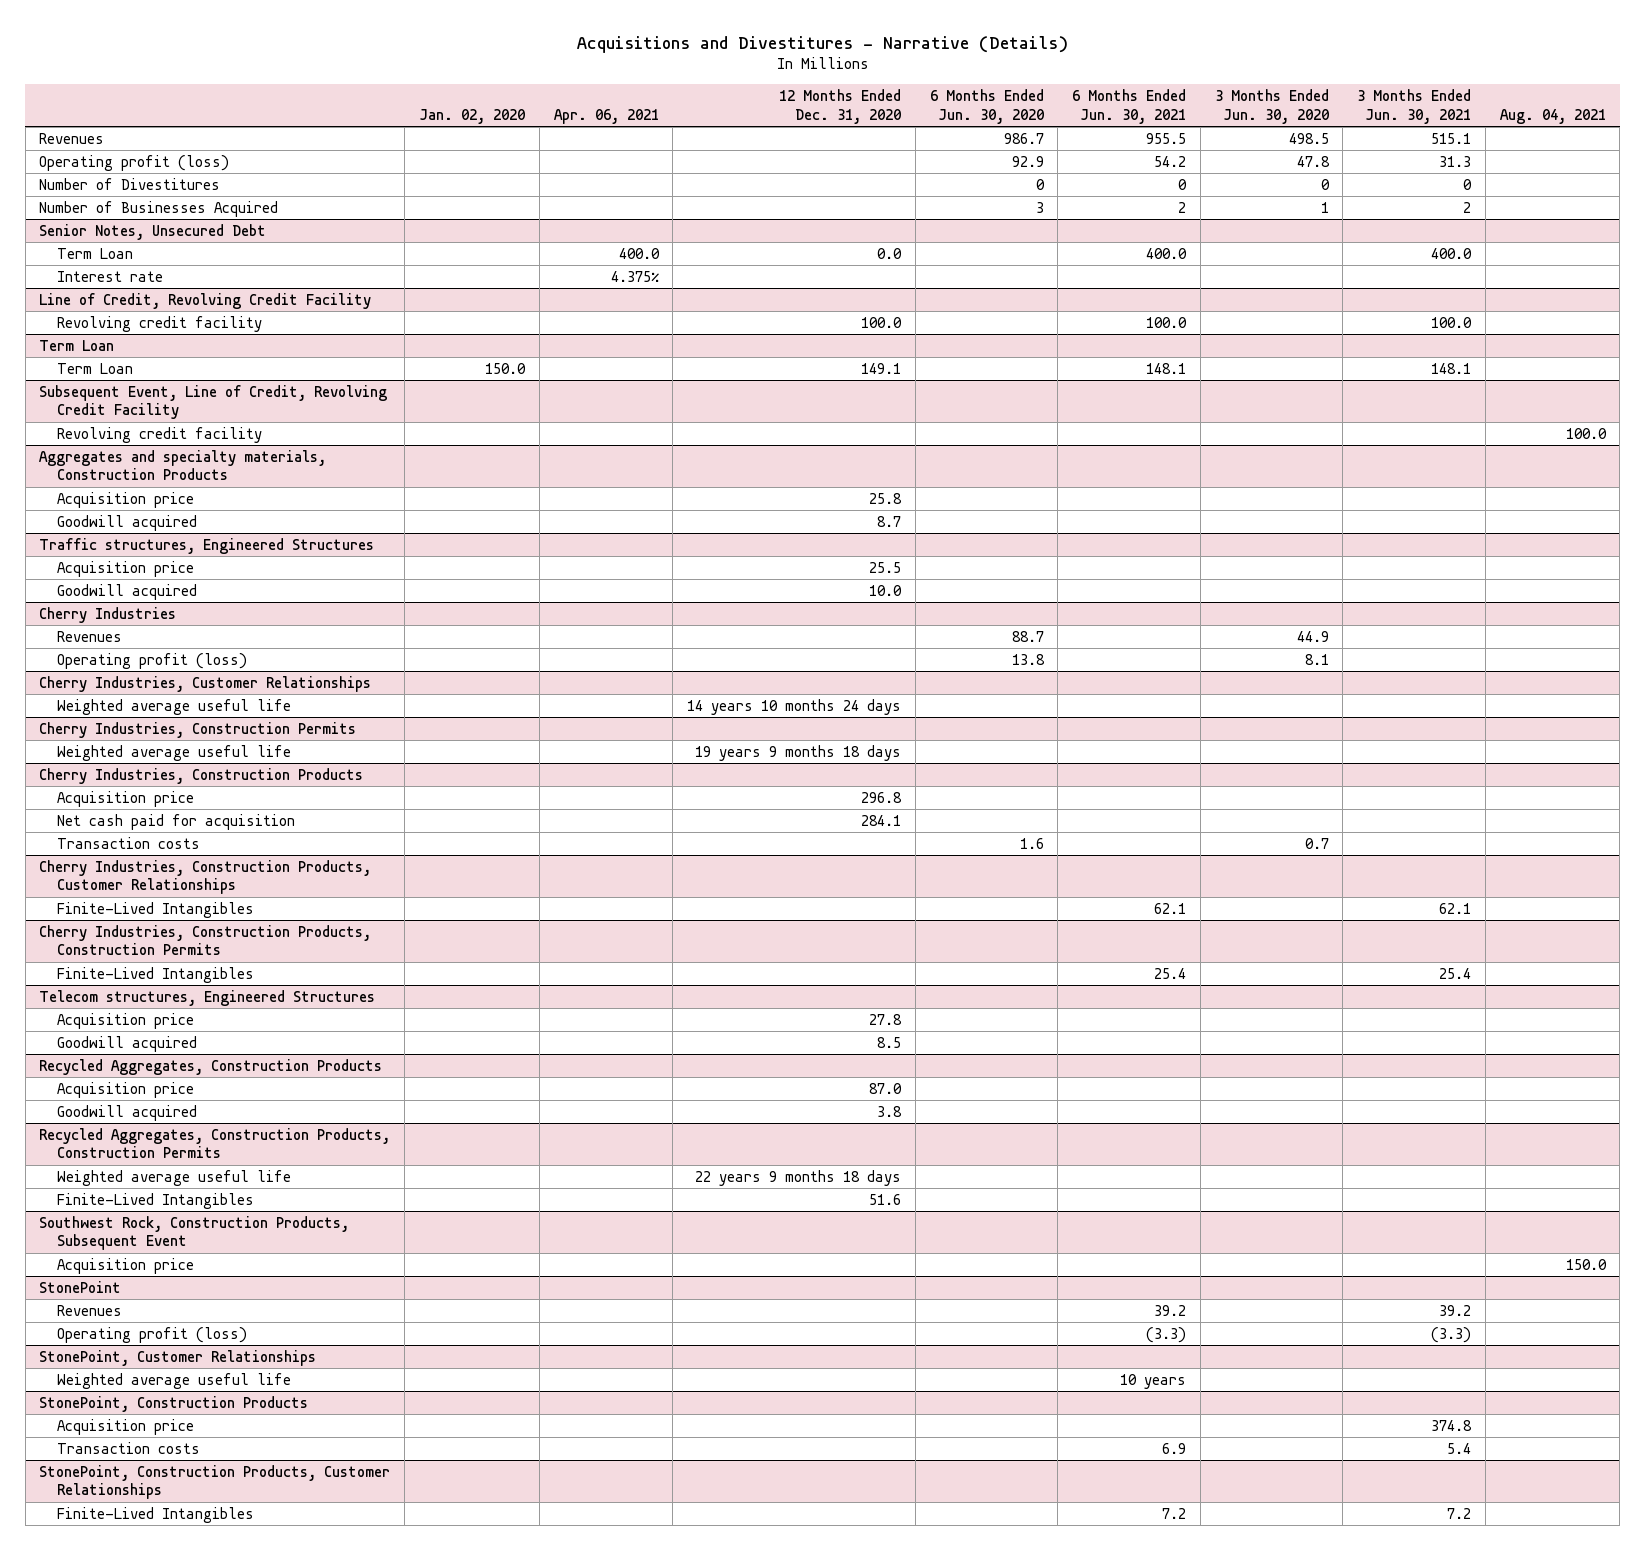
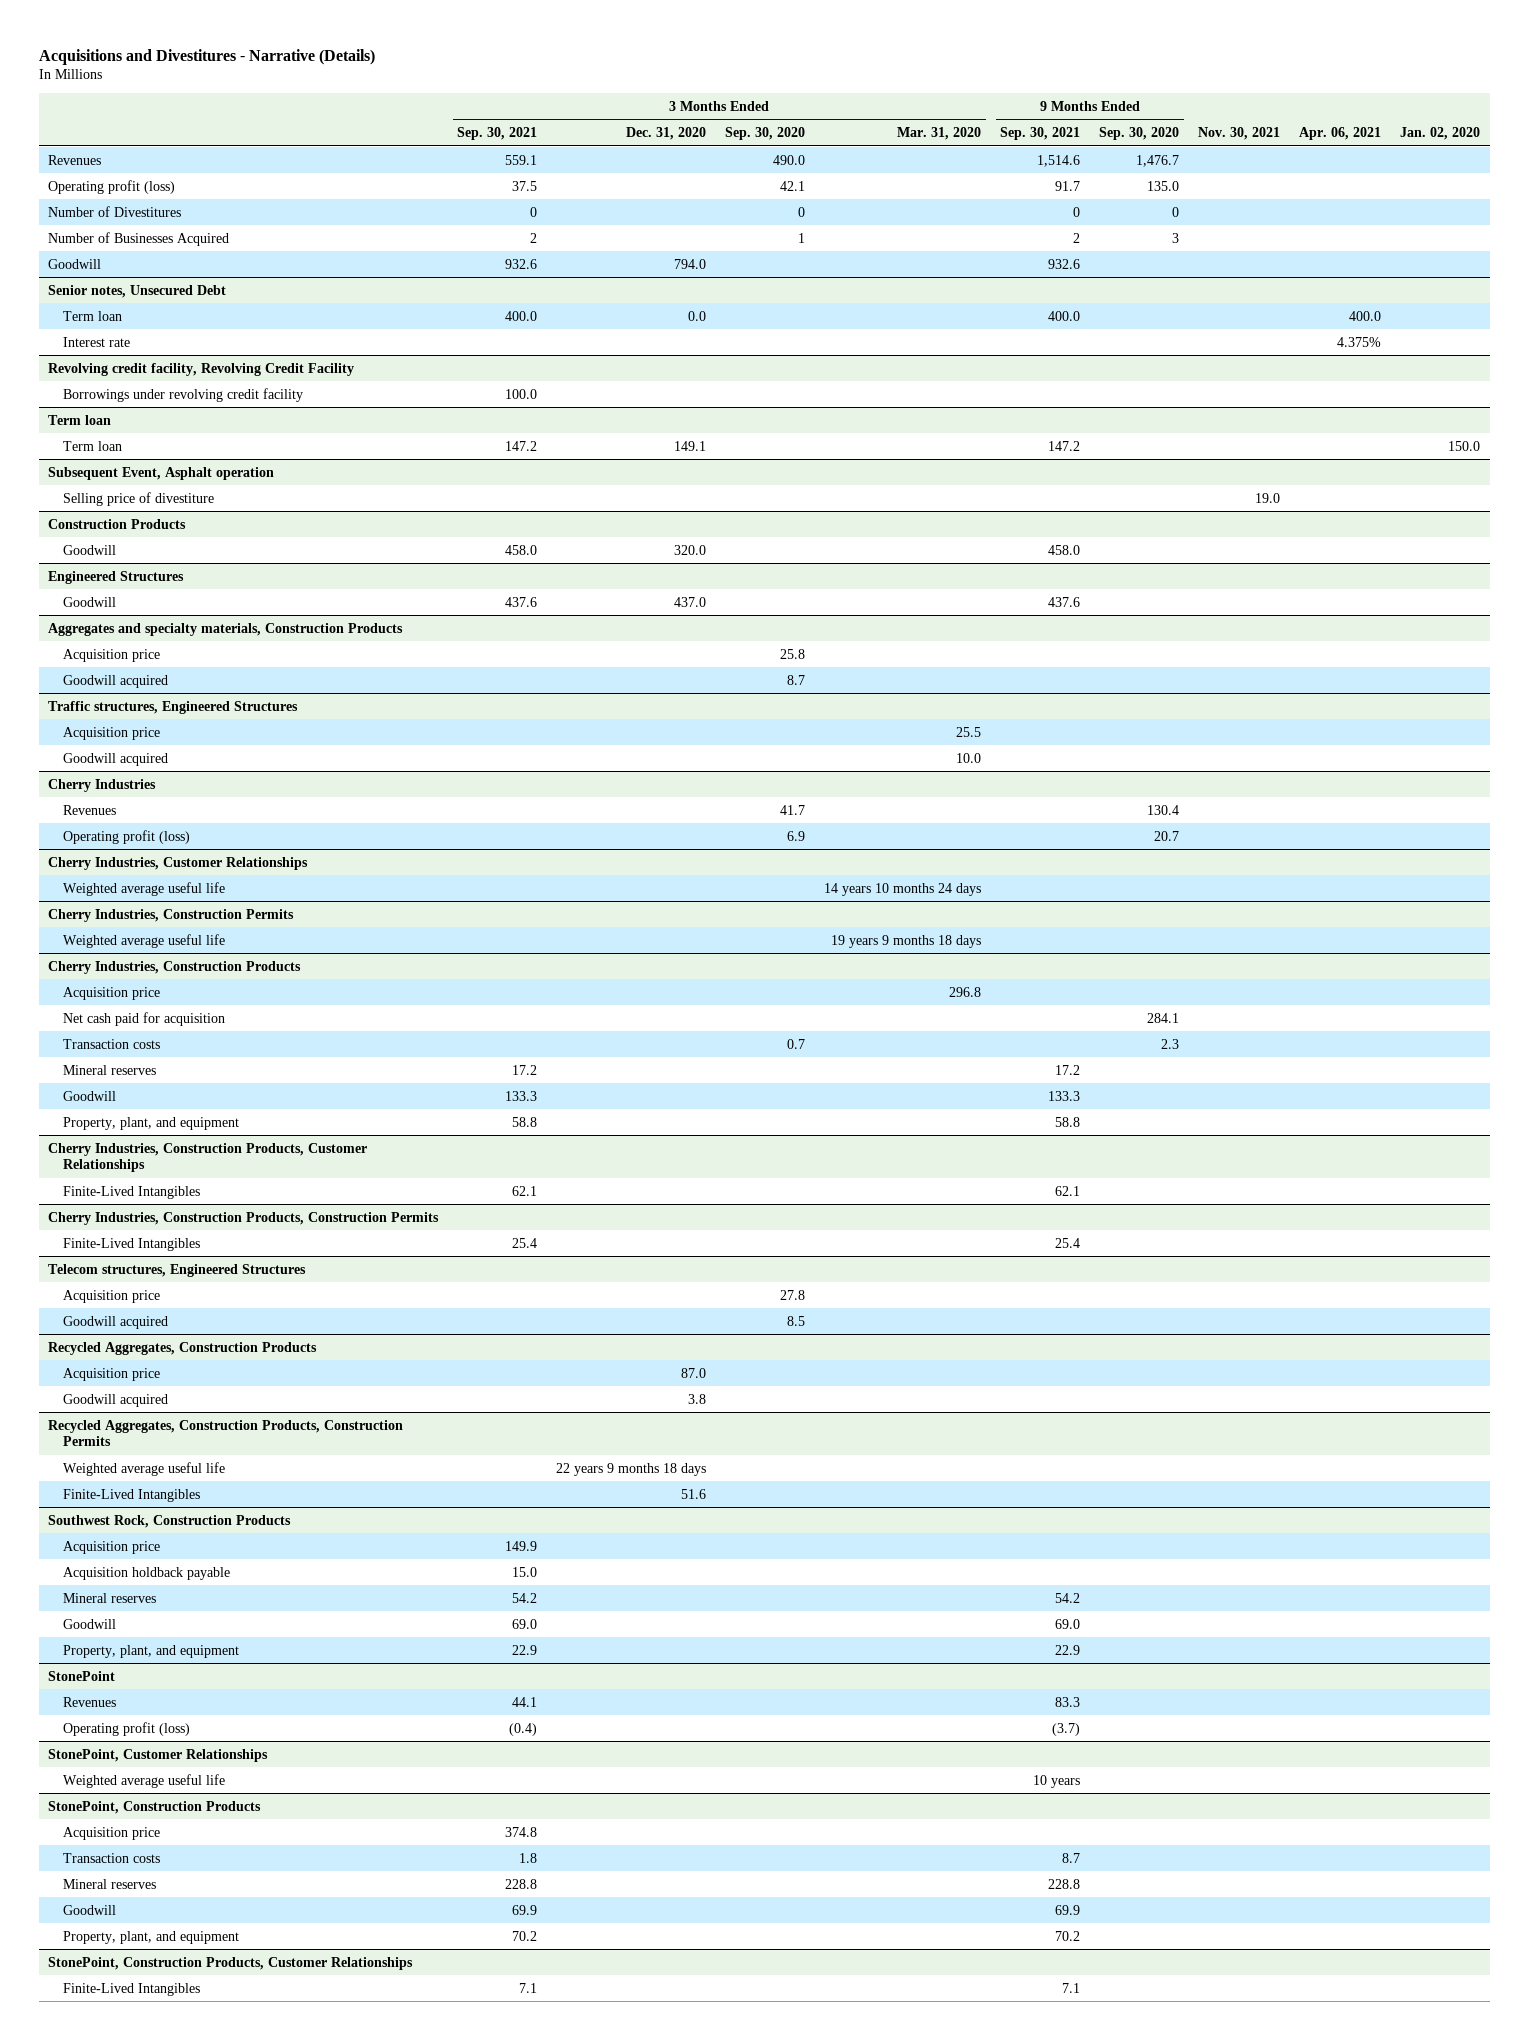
- | Jan. 02, 2020 | Apr. 06, 2021 | 12 Months Ended Dec. 31, 2020 | 6 Months Ended Jun. 30, 2020 | 6 Months Ended Jun. 30, 2021 | 3 Months Ended Jun. 30, 2020 | 3 Months Ended Jun. 30, 2021 | Aug. 04, 2021
+ | 3 Months Ended Sep. 30, 2021 | 3 Months Ended Dec. 31, 2020 | 3 Months Ended Sep. 30, 2020 | 3 Months Ended Mar. 31, 2020 | 9 Months Ended Sep. 30, 2021 | 9 Months Ended Sep. 30, 2020 | Nov. 30, 2021 | Apr. 06, 2021 | Jan. 02, 2020
- Senior Notes, Unsecured Debt
- Term Loan | | 400.0 | 0.0 | | 400.0 | | 400.0 |
+ Goodwill | 932.6 | 794.0 | | | 932.6 | | | |
+ Senior notes, Unsecured Debt
+ Term loan | 400.0 | 0.0 | | | 400.0 | | | 400.0 |
- Line of Credit, Revolving Credit Facility
- Revolving credit facility | | | 100.0 | | 100.0 | | 100.0 |
- Term Loan
- Term Loan | 150.0 | | 149.1 | | 148.1 | | 148.1 |
- Subsequent Event, Line of Credit, Revolving Credit Facility
- Revolving credit facility | | | | | | | | 100.0
+ Revolving credit facility, Revolving Credit Facility
+ Borrowings under revolving credit facility | 100.0 | | | | | | | |
+ Term loan
+ Term loan | 147.2 | 149.1 | | | 147.2 | | | | 150.0
+ Subsequent Event, Asphalt operation
+ Selling price of divestiture | | | | | | | 19.0 | |
+ Construction Products
+ Goodwill | 458.0 | 320.0 | | | 458.0 | | | |
+ Engineered Structures
+ Goodwill | 437.6 | 437.0 | | | 437.6 | | | |
@ Cherry Industries, Construction Products
+ Mineral reserves | 17.2 | | | | 17.2 | | | |
+ Goodwill | 133.3 | | | | 133.3 | | | |
+ Property, plant, and equipment | 58.8 | | | | 58.8 | | | |
- Southwest Rock, Construction Products, Subsequent Event
+ Southwest Rock, Construction Products
+ Acquisition holdback payable | 15.0 | | | | | | | |
+ Mineral reserves | 54.2 | | | | 54.2 | | | |
+ Goodwill | 69.0 | | | | 69.0 | | | |
+ Property, plant, and equipment | 22.9 | | | | 22.9 | | | |
@ StonePoint, Construction Products
+ Mineral reserves | 228.8 | | | | 228.8 | | | |
+ Goodwill | 69.9 | | | | 69.9 | | | |
+ Property, plant, and equipment | 70.2 | | | | 70.2 | | | |

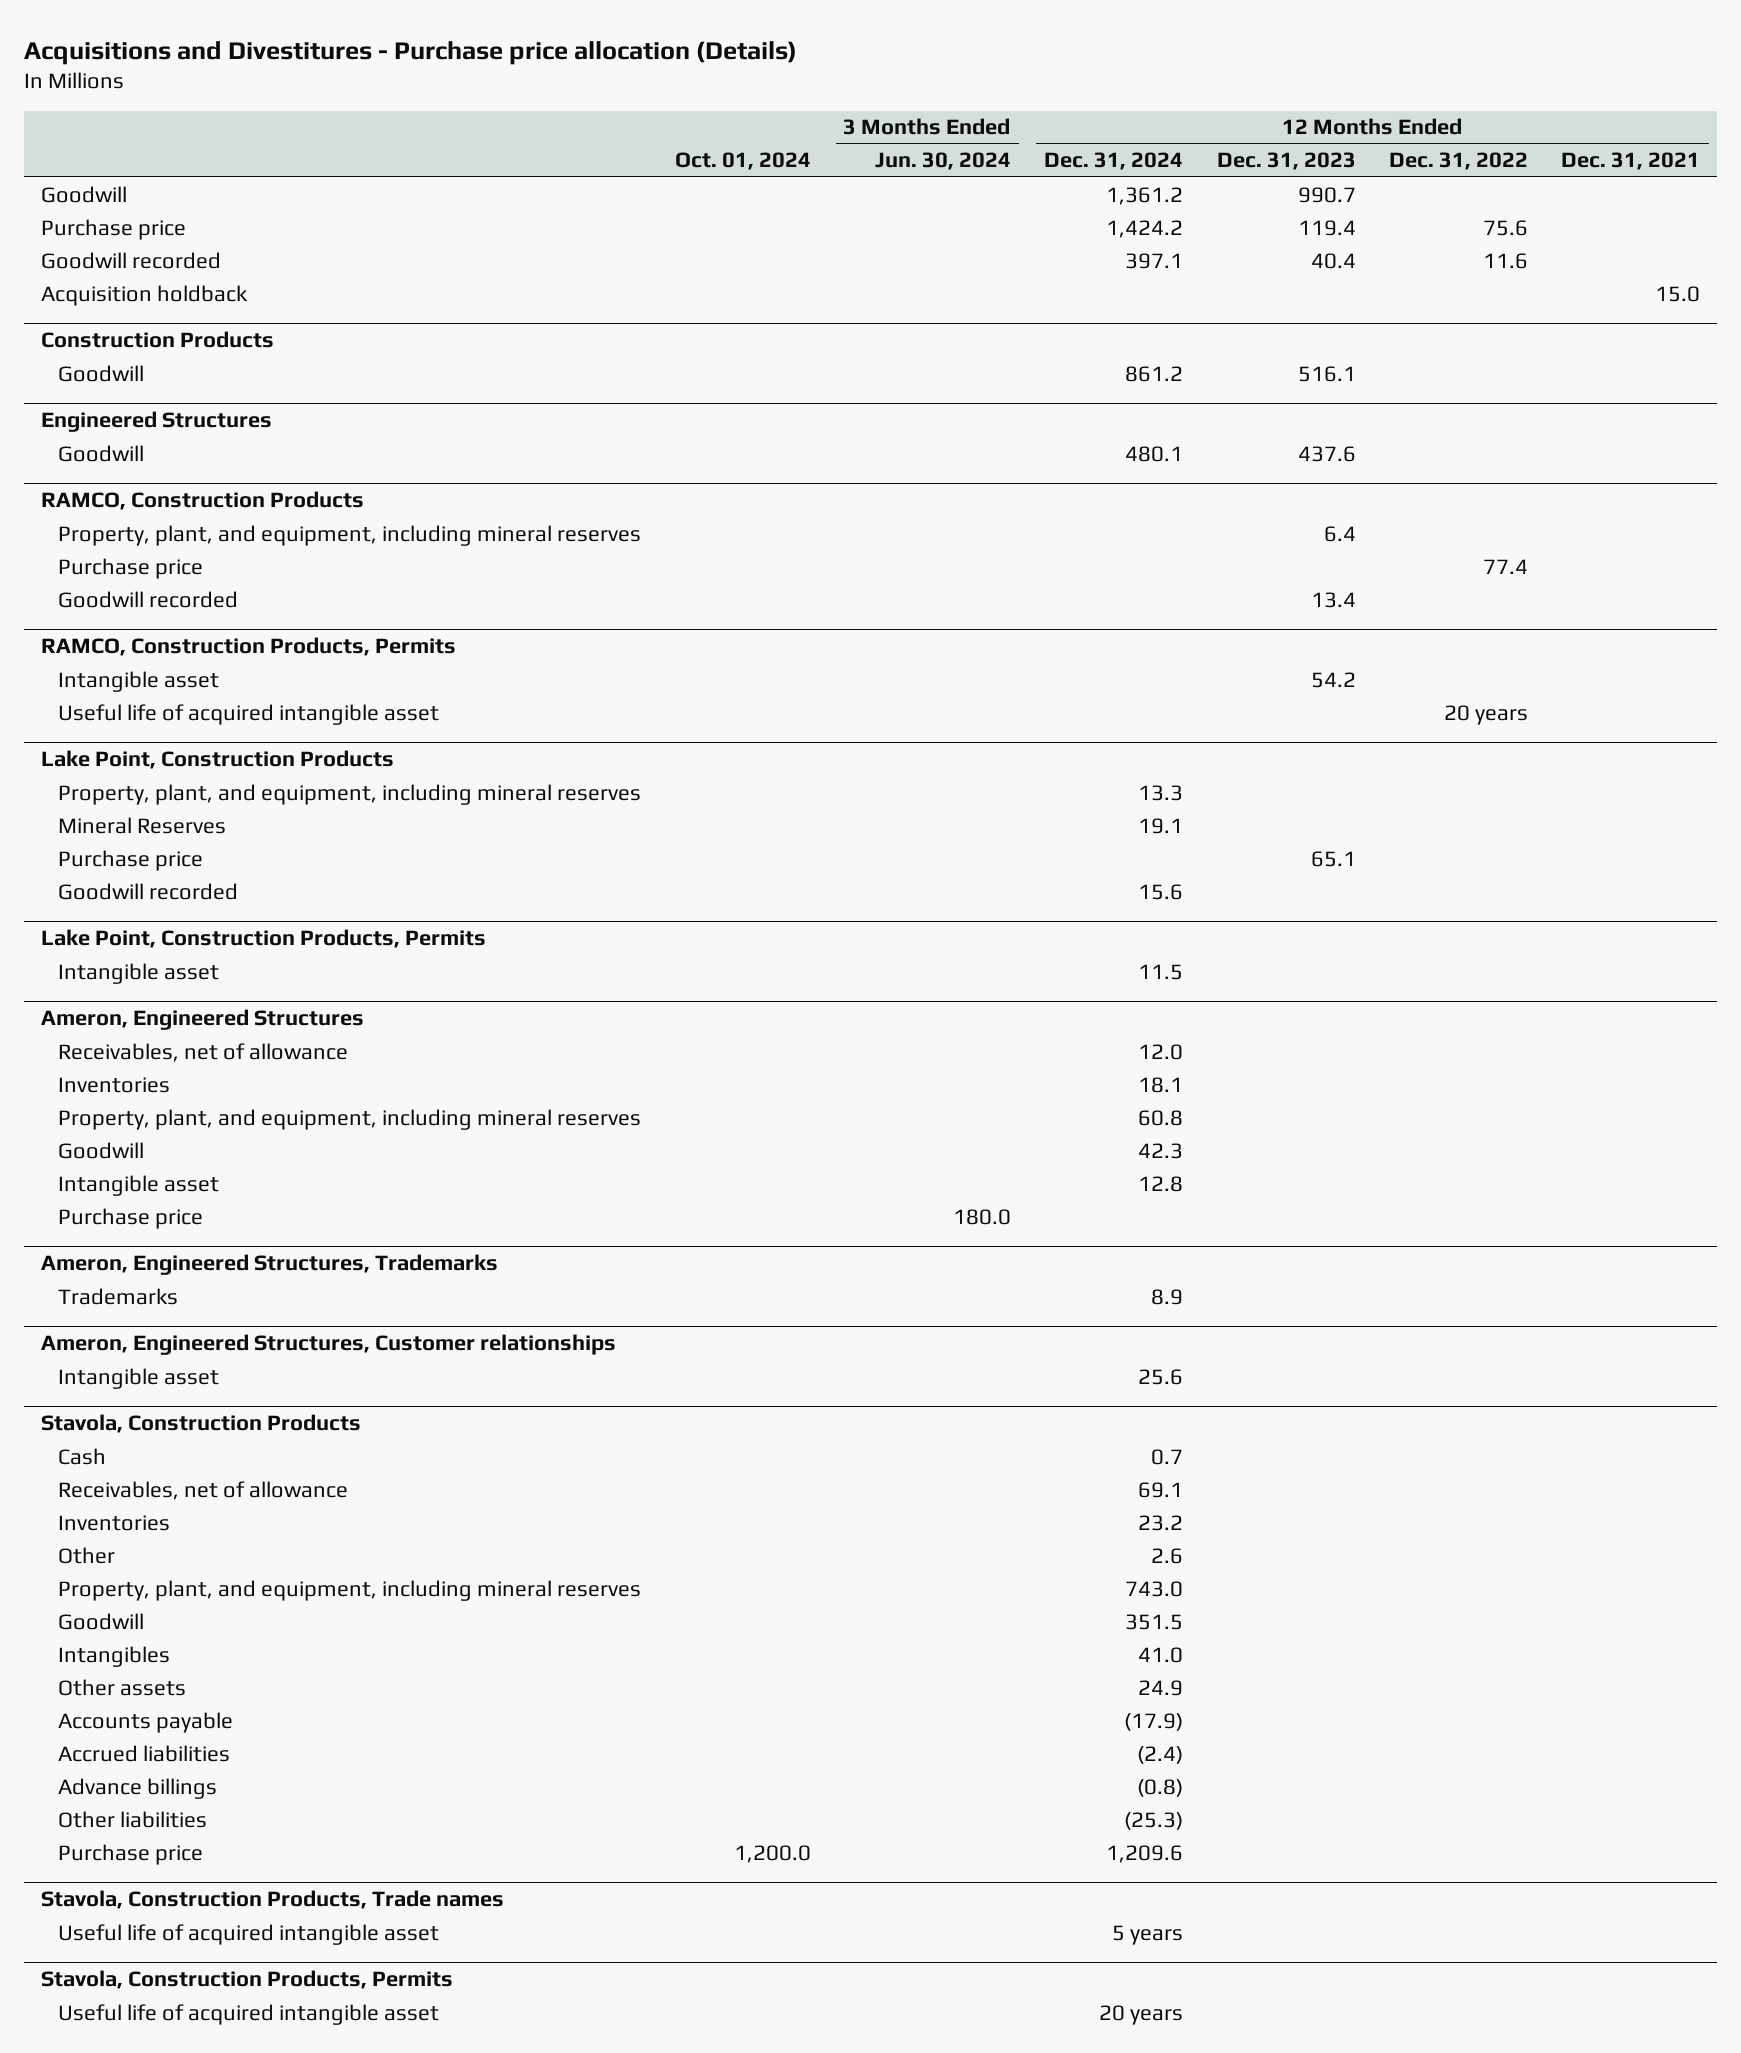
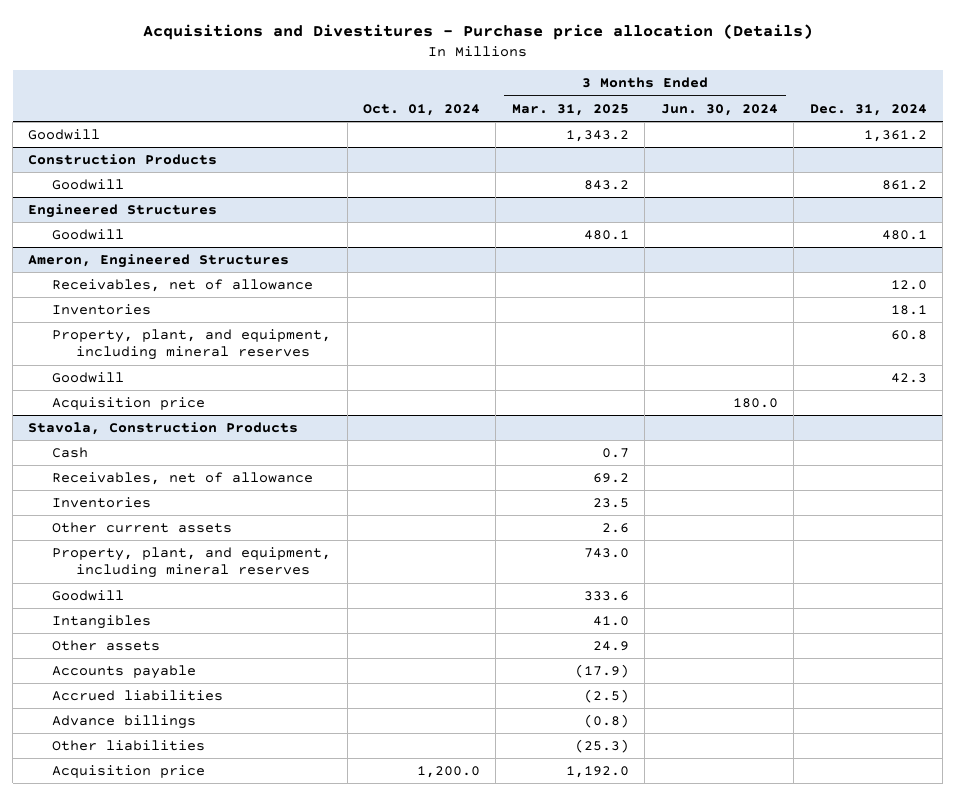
- | Oct. 01, 2024 | 3 Months Ended Jun. 30, 2024 | 12 Months Ended Dec. 31, 2024 | 12 Months Ended Dec. 31, 2023 | 12 Months Ended Dec. 31, 2022 | 12 Months Ended Dec. 31, 2021
+ | Oct. 01, 2024 | 3 Months Ended Mar. 31, 2025 | 3 Months Ended Jun. 30, 2024 | Dec. 31, 2024
- Purchase price | | | 1,424.2 | 119.4 | 75.6 |
- Goodwill recorded | | | 397.1 | 40.4 | 11.6 |
- Acquisition holdback | | | | | | 15.0
- RAMCO, Construction Products
- Property, plant, and equipment, including mineral reserves | | | | 6.4 | |
- Purchase price | | | | | 77.4 |
- Goodwill recorded | | | | 13.4 | |
- RAMCO, Construction Products, Permits
- Intangible asset | | | | 54.2 | |
- Useful life of acquired intangible asset | | | | | 20 years |
- Lake Point, Construction Products
- Property, plant, and equipment, including mineral reserves | | | 13.3 | | |
- Mineral Reserves | | | 19.1 | | |
- Purchase price | | | | 65.1 | |
- Goodwill recorded | | | 15.6 | | |
- Lake Point, Construction Products, Permits
- Intangible asset | | | 11.5 | | |
@ Ameron, Engineered Structures
- Intangible asset | | | 12.8 | | |
- Purchase price | | 180.0 | | | |
- Ameron, Engineered Structures, Trademarks
- Trademarks | | | 8.9 | | |
- Ameron, Engineered Structures, Customer relationships
- Intangible asset | | | 25.6 | | |
@ Ameron, Engineered Structures
+ Acquisition price | | | 180.0 |
@ Stavola, Construction Products
- Other | | | 2.6 | | |
+ Other current assets | | 2.6 | |
- Purchase price | 1,200.0 | | 1,209.6 | | |
- Stavola, Construction Products, Trade names
- Useful life of acquired intangible asset | | | 5 years | | |
- Stavola, Construction Products, Permits
- Useful life of acquired intangible asset | | | 20 years | | |
@ Stavola, Construction Products
+ Acquisition price | 1,200.0 | 1,192.0 | |

